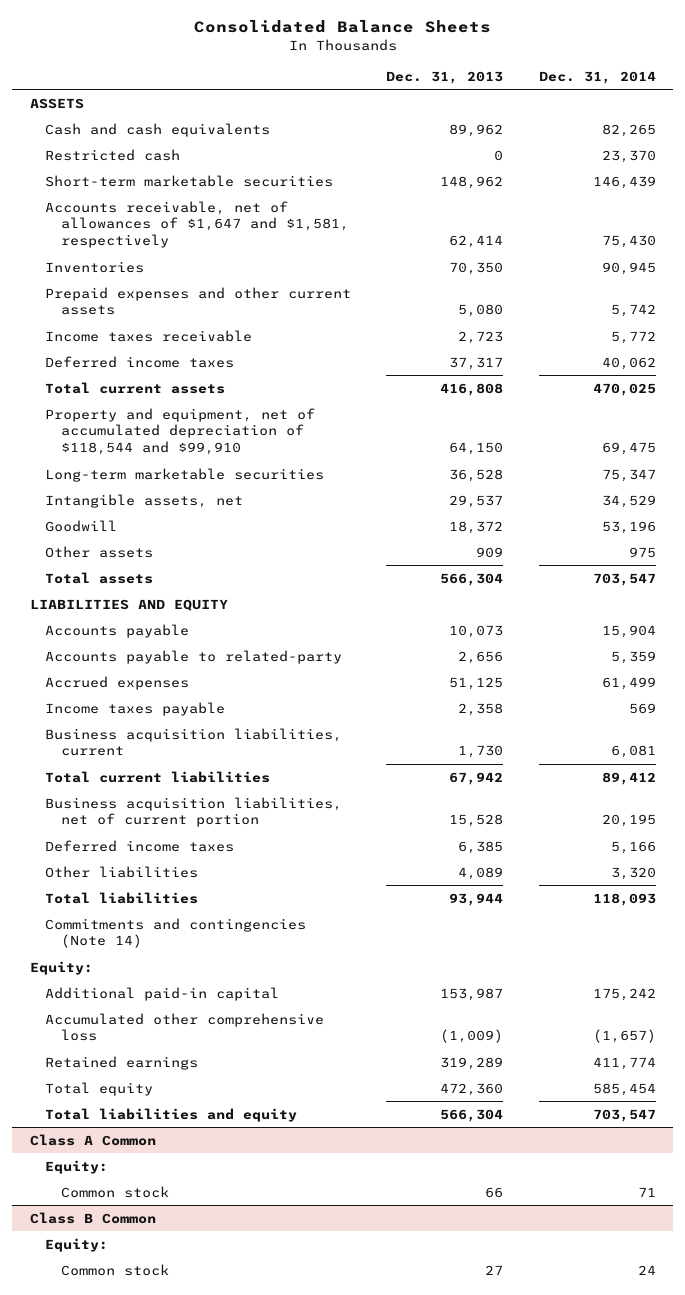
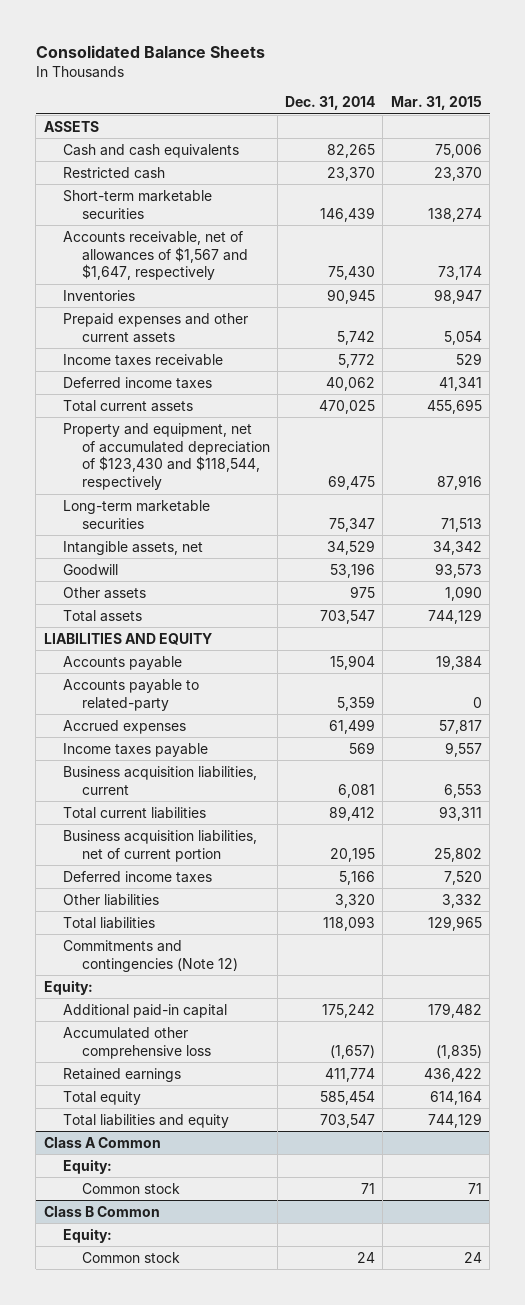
- | Dec. 31, 2013 | Dec. 31, 2014
+ | Dec. 31, 2014 | Mar. 31, 2015
- Accounts receivable, net of allowances of $1,647 and $1,581, respectively | 62,414 | 75,430
+ Accounts receivable, net of allowances of $1,567 and $1,647, respectively | 75,430 | 73,174
- Property and equipment, net of accumulated depreciation of $118,544 and $99,910 | 64,150 | 69,475
+ Property and equipment, net of accumulated depreciation of $123,430 and $118,544, respectively | 69,475 | 87,916
- Commitments and contingencies (Note 14)
+ Commitments and contingencies (Note 12)

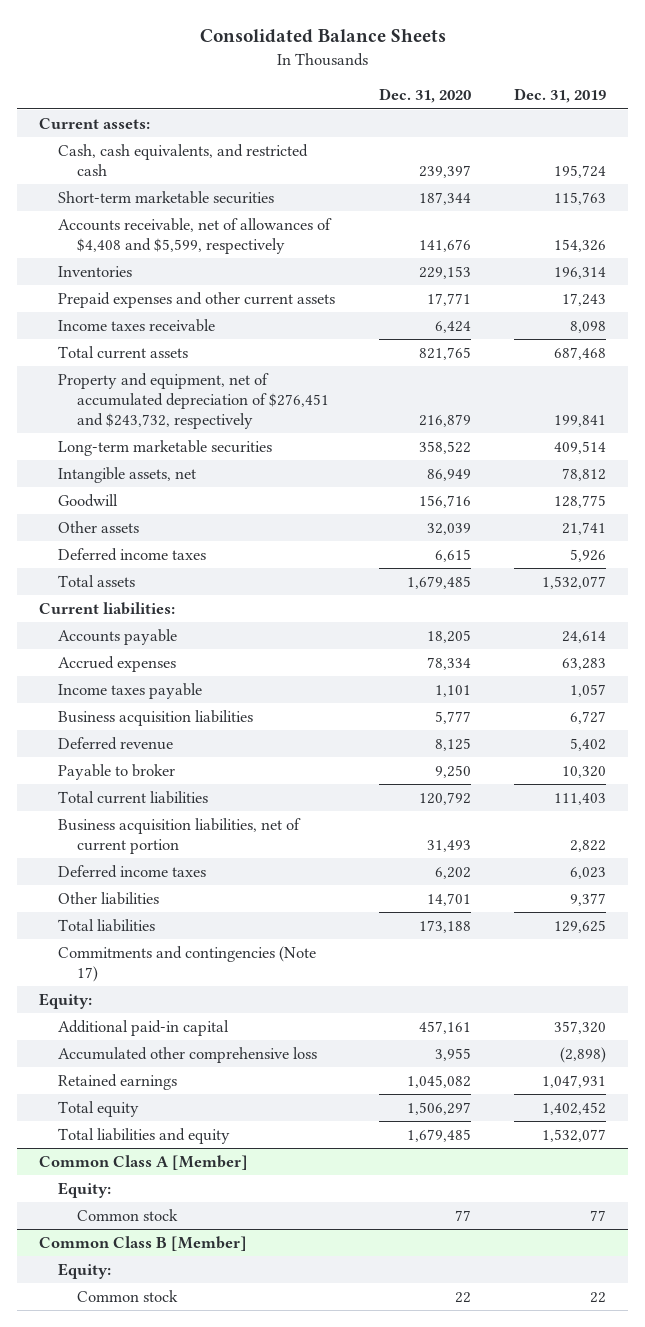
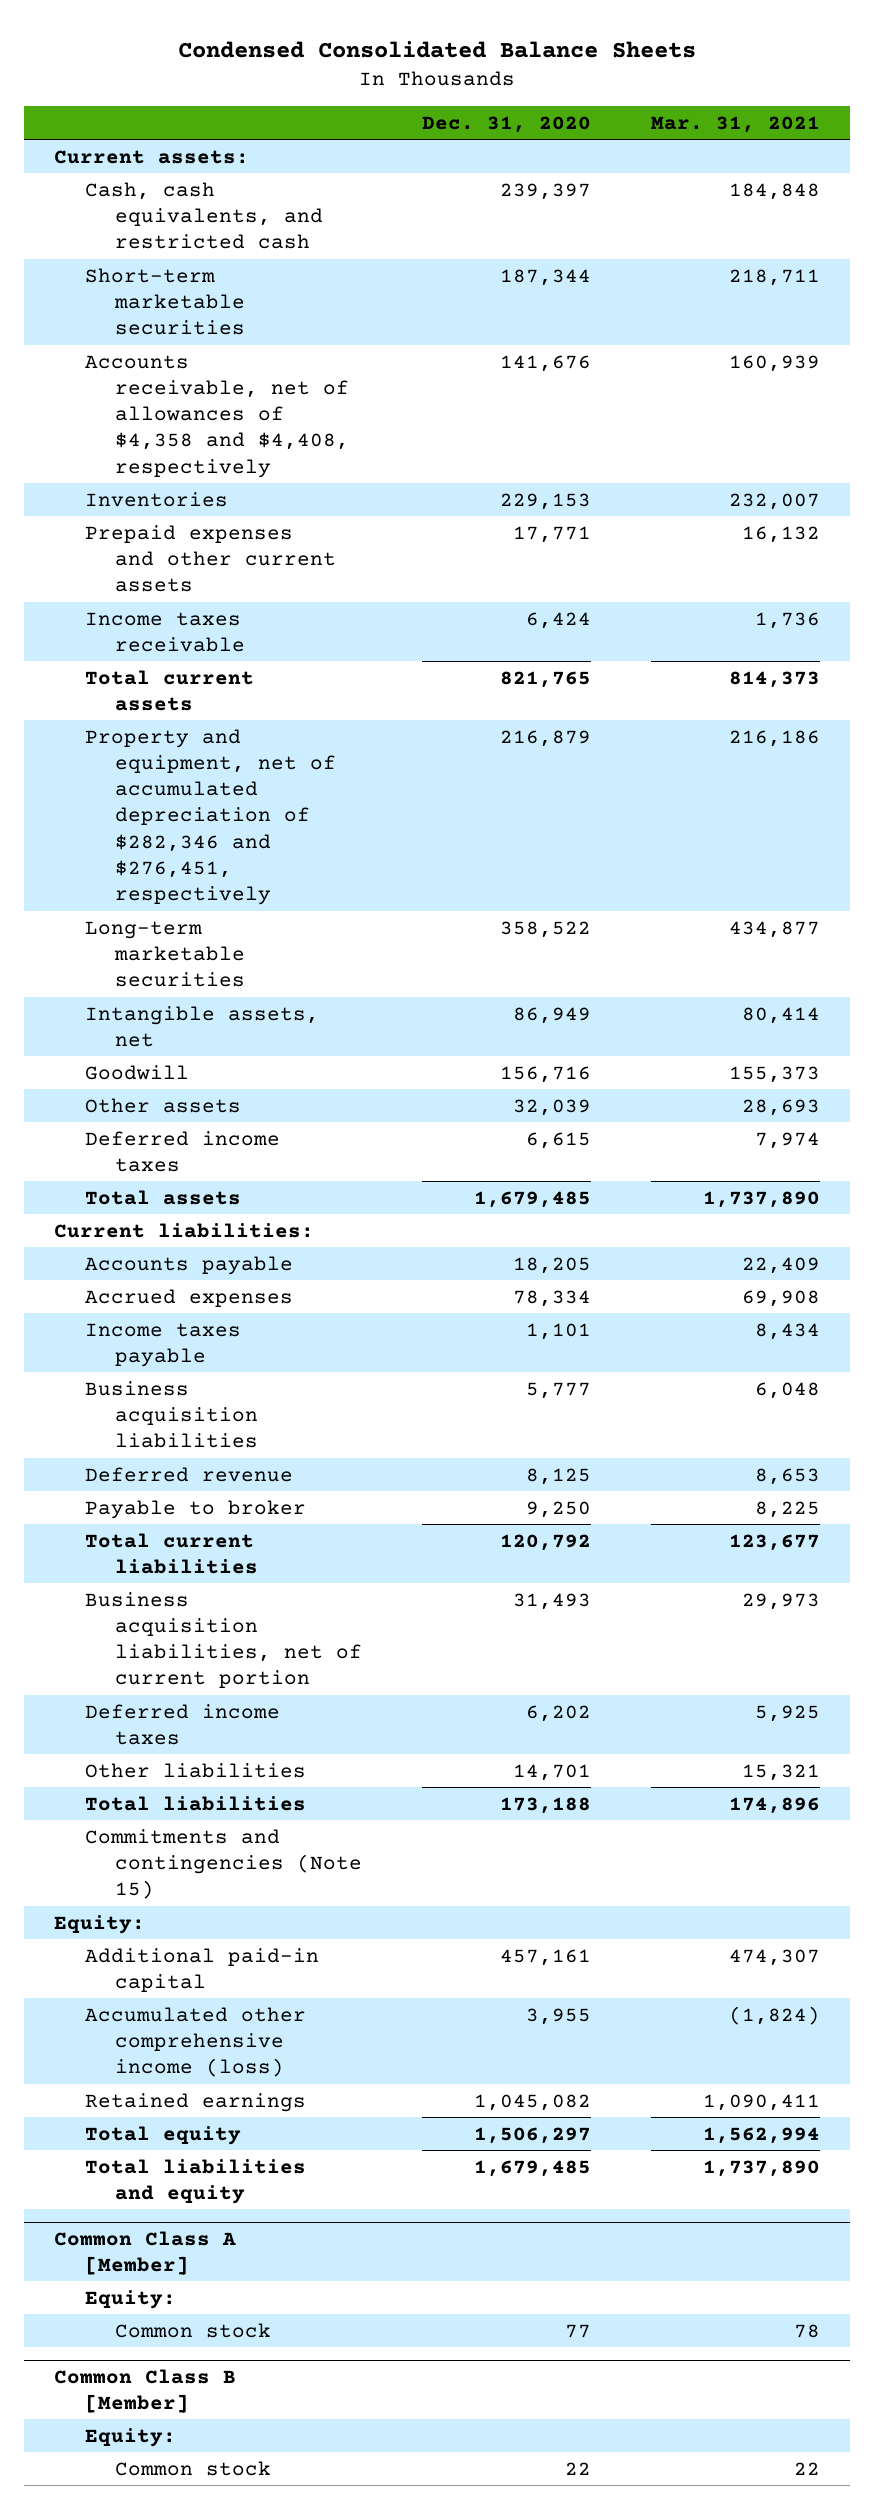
- Consolidated Balance Sheets
+ Condensed Consolidated Balance Sheets
- | Dec. 31, 2020 | Dec. 31, 2019
+ | Dec. 31, 2020 | Mar. 31, 2021
- Accounts receivable, net of allowances of $4,408 and $5,599, respectively | 141,676 | 154,326
+ Accounts receivable, net of allowances of $4,358 and $4,408, respectively | 141,676 | 160,939
- Property and equipment, net of accumulated depreciation of $276,451 and $243,732, respectively | 216,879 | 199,841
+ Property and equipment, net of accumulated depreciation of $282,346 and $276,451, respectively | 216,879 | 216,186
- Commitments and contingencies (Note 17)
+ Commitments and contingencies (Note 15)
- Accumulated other comprehensive loss | 3,955 | (2,898)
+ Accumulated other comprehensive income (loss) | 3,955 | (1,824)

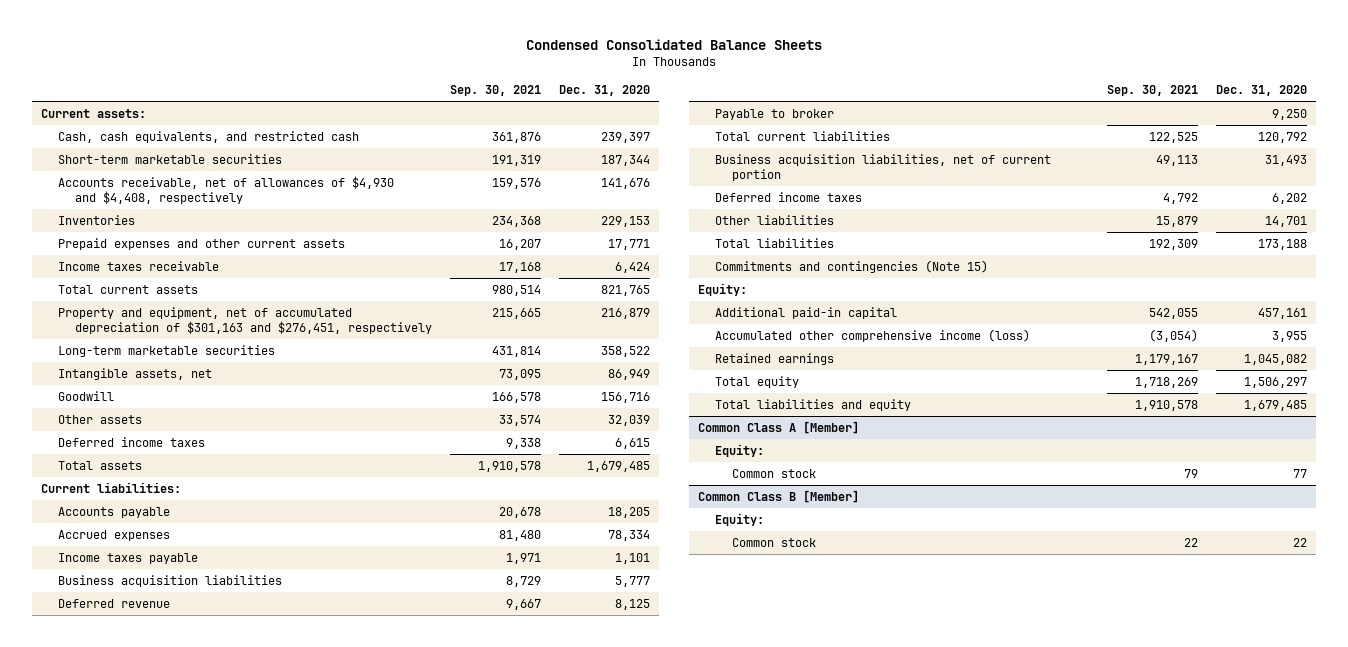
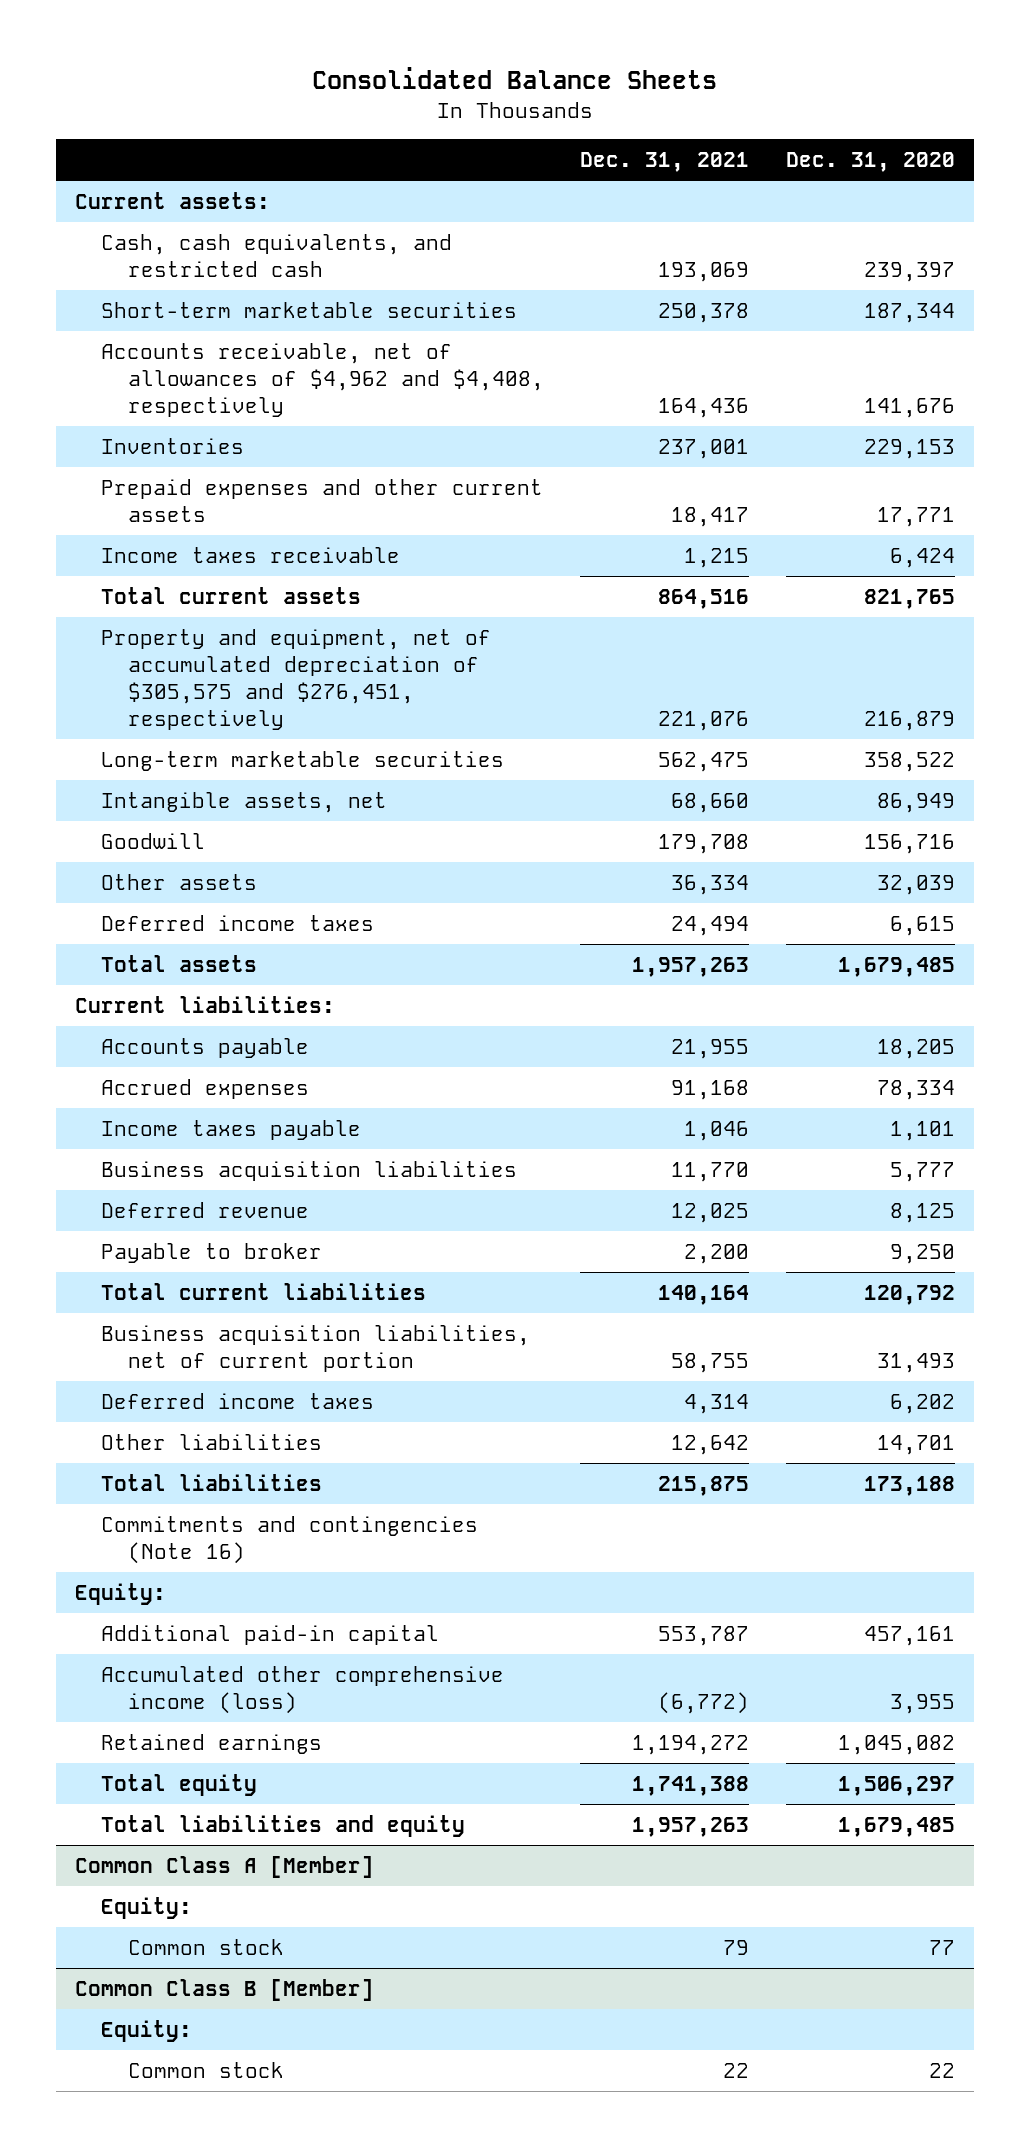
- Condensed Consolidated Balance Sheets
+ Consolidated Balance Sheets
- | Sep. 30, 2021 | Dec. 31, 2020
+ | Dec. 31, 2021 | Dec. 31, 2020
- Accounts receivable, net of allowances of $4,930 and $4,408, respectively | 159,576 | 141,676
+ Accounts receivable, net of allowances of $4,962 and $4,408, respectively | 164,436 | 141,676
- Property and equipment, net of accumulated depreciation of $301,163 and $276,451, respectively | 215,665 | 216,879
+ Property and equipment, net of accumulated depreciation of $305,575 and $276,451, respectively | 221,076 | 216,879
- Commitments and contingencies (Note 15)
+ Commitments and contingencies (Note 16)

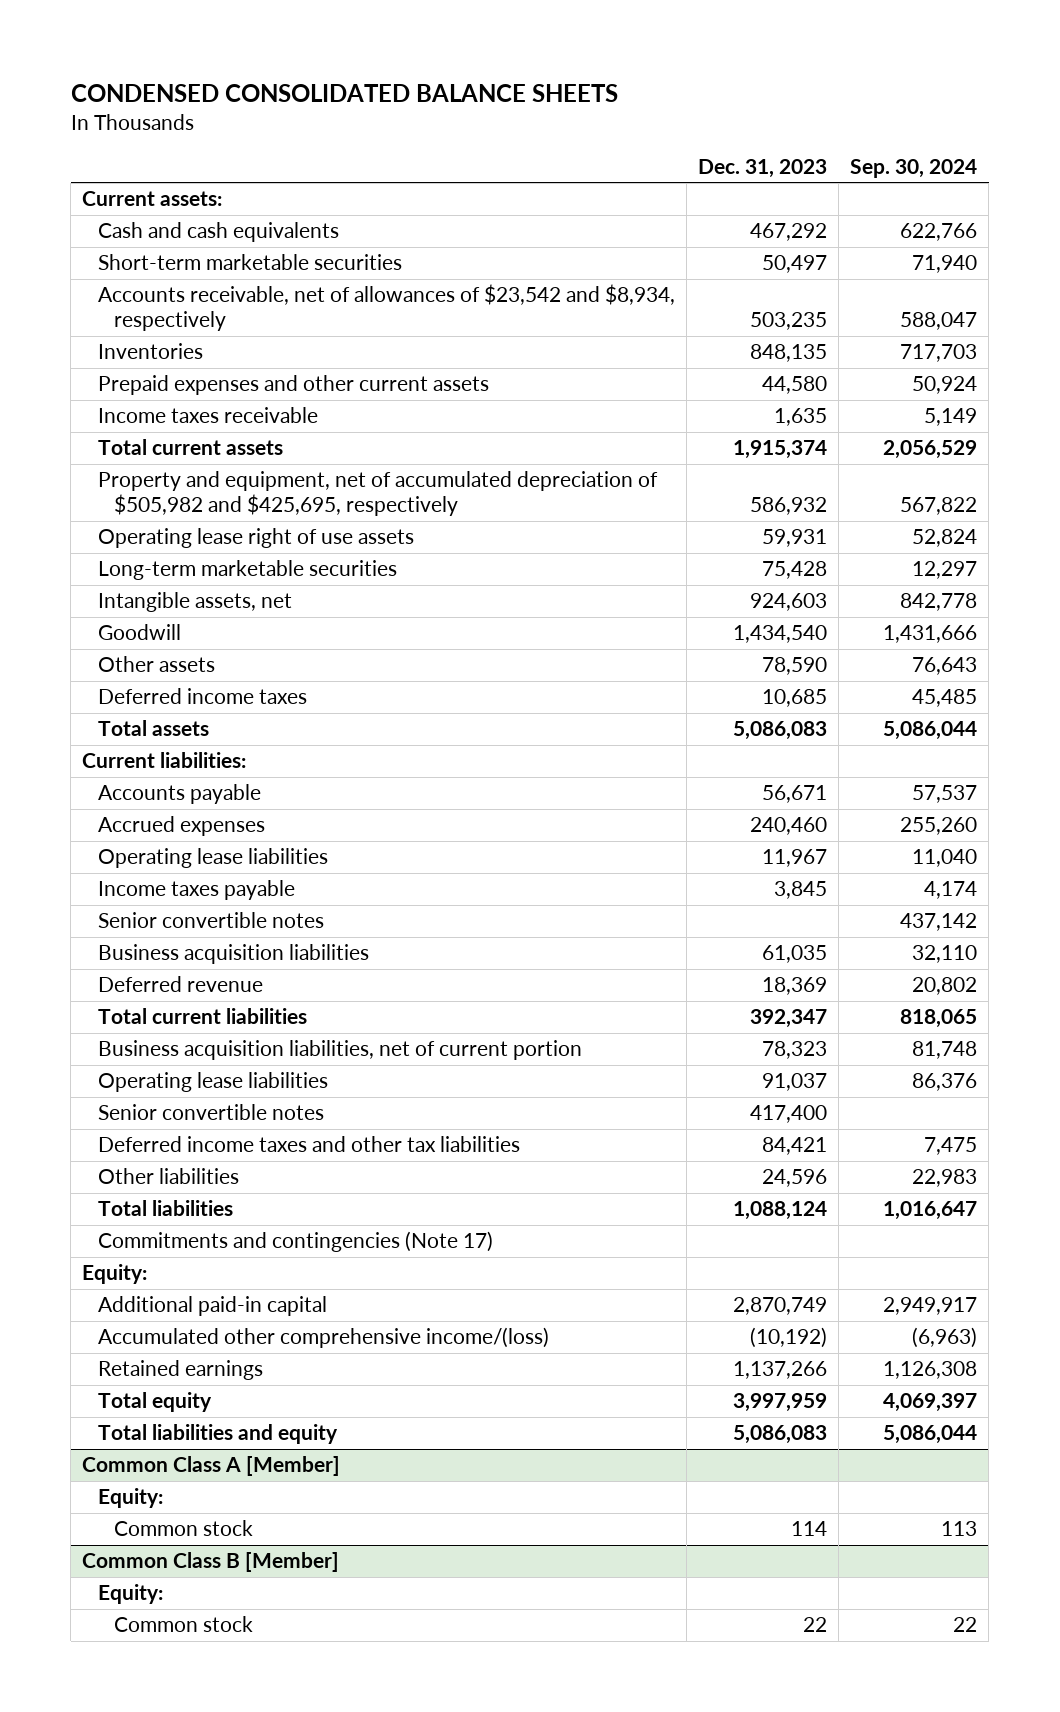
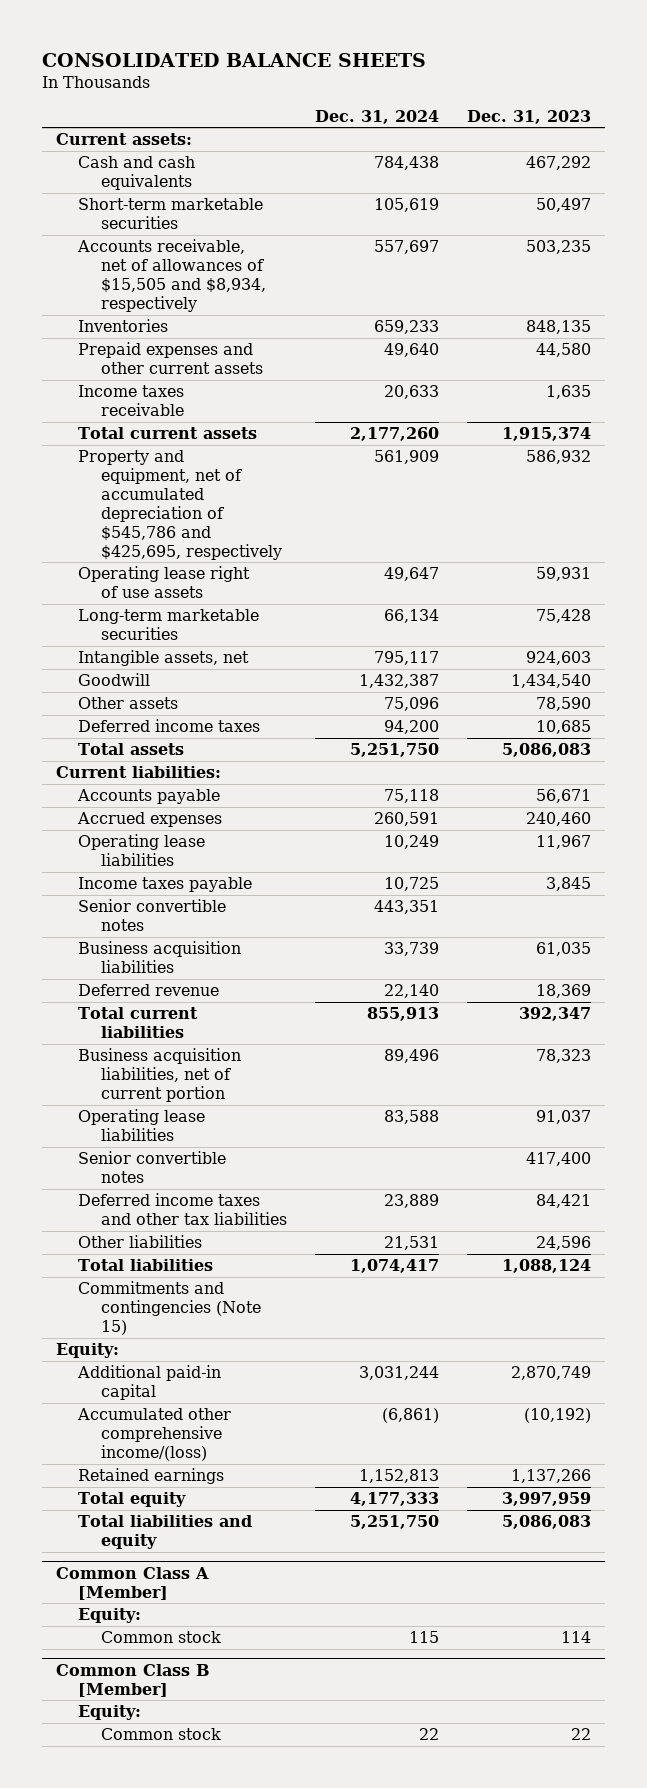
- CONDENSED CONSOLIDATED BALANCE SHEETS
+ CONSOLIDATED BALANCE SHEETS
- | Dec. 31, 2023 | Sep. 30, 2024
+ | Dec. 31, 2024 | Dec. 31, 2023
- Accounts receivable, net of allowances of $23,542 and $8,934, respectively | 503,235 | 588,047
+ Accounts receivable, net of allowances of $15,505 and $8,934, respectively | 557,697 | 503,235
- Property and equipment, net of accumulated depreciation of $505,982 and $425,695, respectively | 586,932 | 567,822
+ Property and equipment, net of accumulated depreciation of $545,786 and $425,695, respectively | 561,909 | 586,932
- Commitments and contingencies (Note 17)
+ Commitments and contingencies (Note 15)

